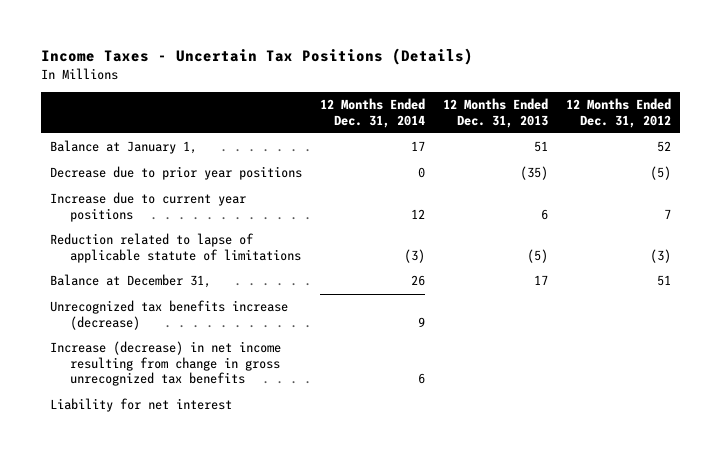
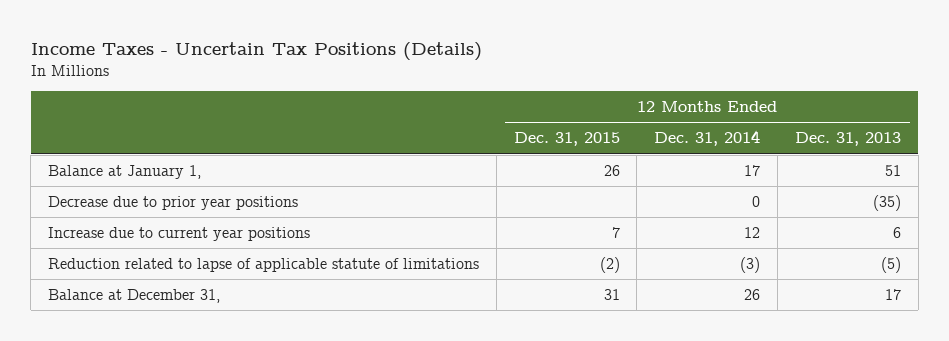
- | 12 Months Ended Dec. 31, 2014 | 12 Months Ended Dec. 31, 2013 | 12 Months Ended Dec. 31, 2012
+ | 12 Months Ended Dec. 31, 2015 | 12 Months Ended Dec. 31, 2014 | 12 Months Ended Dec. 31, 2013
- Unrecognized tax benefits increase (decrease) | 9 | |
- Increase (decrease) in net income resulting from change in gross unrecognized tax benefits | 6 | |
- Liability for net interest

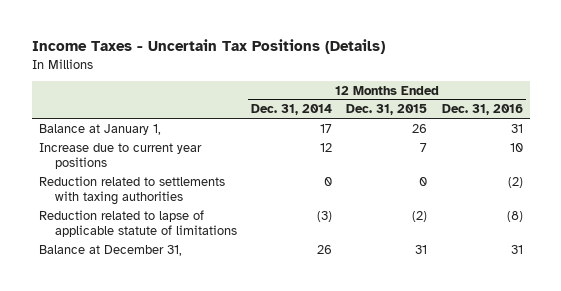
- | 12 Months Ended Dec. 31, 2015 | 12 Months Ended Dec. 31, 2014 | 12 Months Ended Dec. 31, 2013
+ | 12 Months Ended Dec. 31, 2014 | 12 Months Ended Dec. 31, 2015 | 12 Months Ended Dec. 31, 2016
- Decrease due to prior year positions | | 0 | (35)
+ Reduction related to settlements with taxing authorities | 0 | 0 | (2)

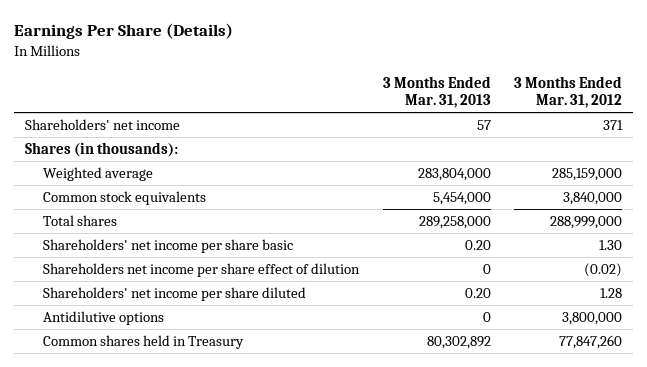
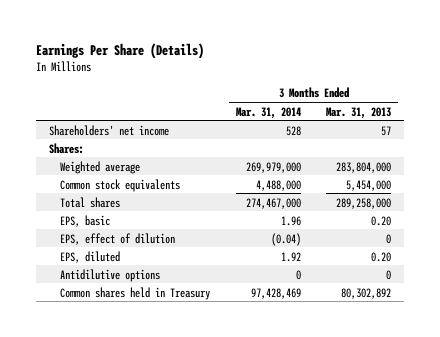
- | 3 Months Ended Mar. 31, 2013 | 3 Months Ended Mar. 31, 2012
+ | 3 Months Ended Mar. 31, 2014 | 3 Months Ended Mar. 31, 2013
- Shares (in thousands):
+ Shares:
- Shareholders' net income per share basic | 0.20 | 1.30
- Shareholders net income per share effect of dilution | 0 | (0.02)
- Shareholders' net income per share diluted | 0.20 | 1.28
+ EPS, basic | 1.96 | 0.20
+ EPS, effect of dilution | (0.04) | 0
+ EPS, diluted | 1.92 | 0.20

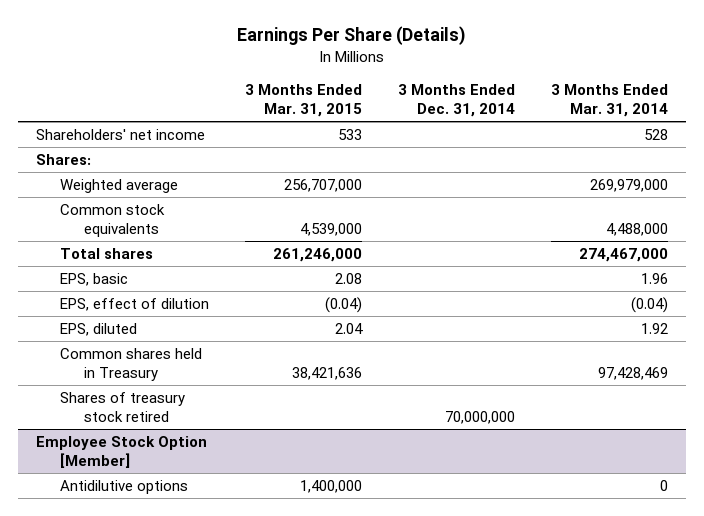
- | 3 Months Ended Mar. 31, 2014 | 3 Months Ended Mar. 31, 2013
+ | 3 Months Ended Mar. 31, 2015 | 3 Months Ended Dec. 31, 2014 | 3 Months Ended Mar. 31, 2014
- Antidilutive options | 0 | 0
+ Shares of treasury stock retired | | 70,000,000 |
+ Employee Stock Option [Member]
+ Antidilutive options | 1,400,000 | | 0

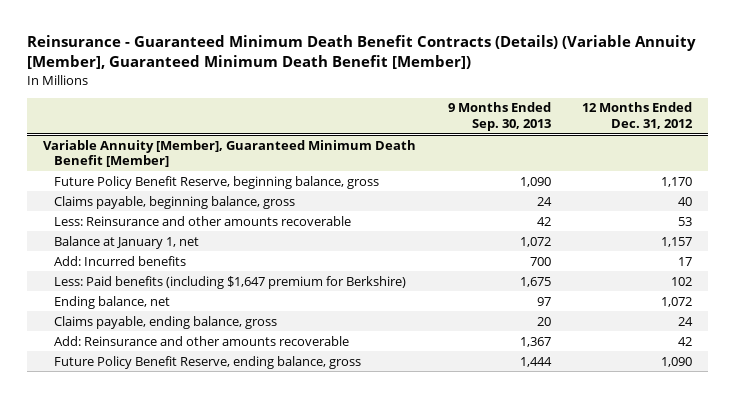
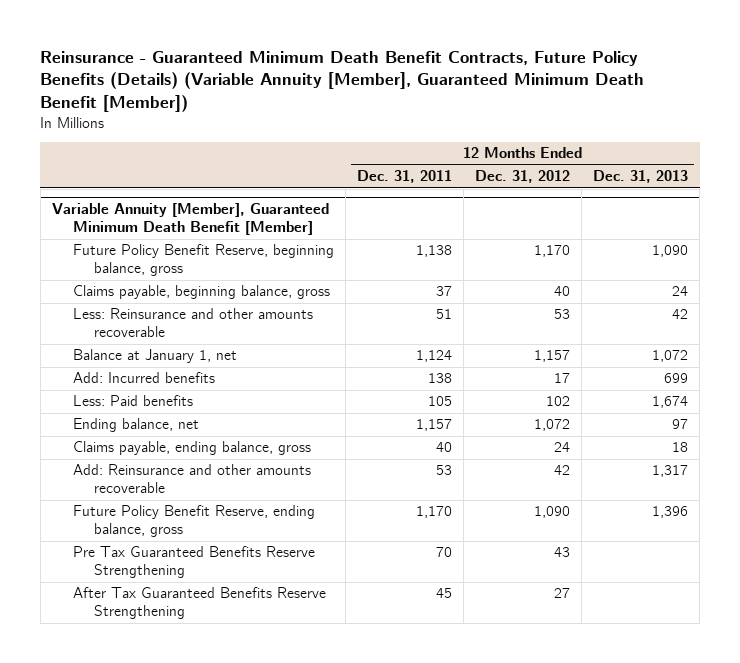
- Reinsurance - Guaranteed Minimum Death Benefit Contracts (Details) (Variable Annuity [Member], Guaranteed Minimum Death Benefit [Member])
+ Reinsurance - Guaranteed Minimum Death Benefit Contracts, Future Policy Benefits (Details) (Variable Annuity [Member], Guaranteed Minimum Death Benefit [Member])
- | 9 Months Ended Sep. 30, 2013 | 12 Months Ended Dec. 31, 2012
+ | 12 Months Ended Dec. 31, 2011 | 12 Months Ended Dec. 31, 2012 | 12 Months Ended Dec. 31, 2013
@ Variable Annuity [Member], Guaranteed Minimum Death Benefit [Member]
- Less: Paid benefits (including $1,647 premium for Berkshire) | 1,675 | 102
+ Less: Paid benefits | 105 | 102 | 1,674
+ Pre Tax Guaranteed Benefits Reserve Strengthening | 70 | 43 |
+ After Tax Guaranteed Benefits Reserve Strengthening | 45 | 27 |

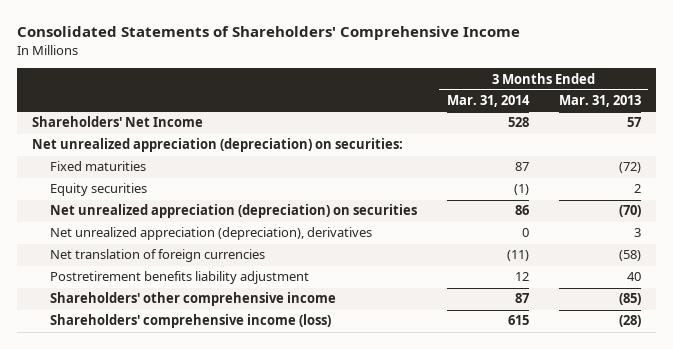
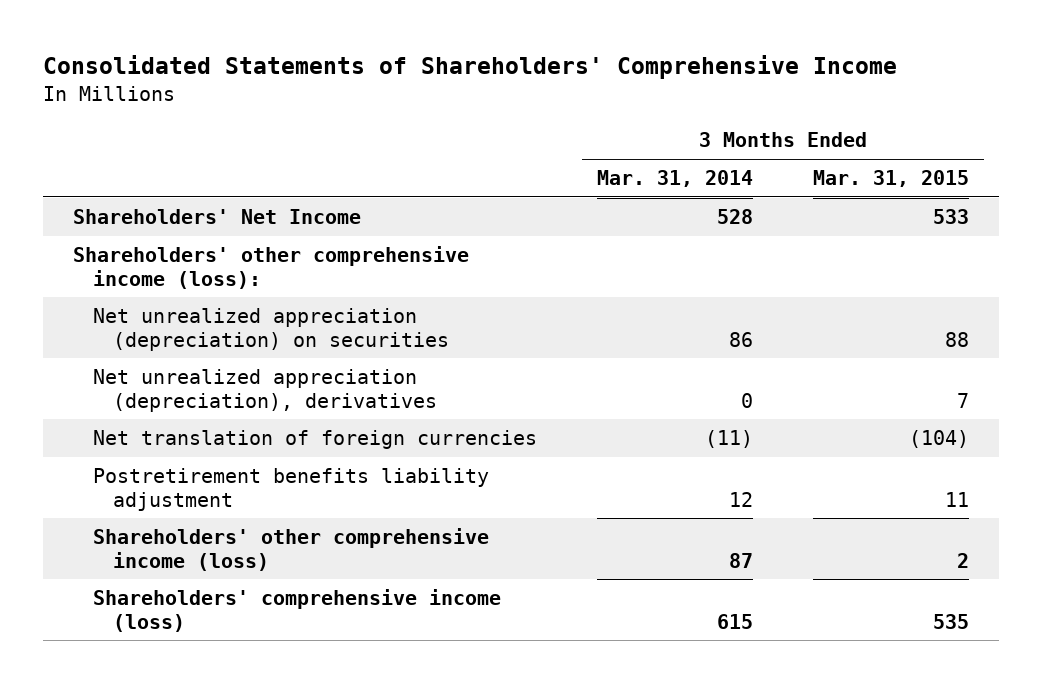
- | 3 Months Ended Mar. 31, 2014 | 3 Months Ended Mar. 31, 2013
+ | 3 Months Ended Mar. 31, 2014 | 3 Months Ended Mar. 31, 2015
- Net unrealized appreciation (depreciation) on securities:
- Fixed maturities | 87 | (72)
- Equity securities | (1) | 2
+ Shareholders' other comprehensive income (loss):
- Shareholders' other comprehensive income | 87 | (85)
+ Shareholders' other comprehensive income (loss) | 87 | 2

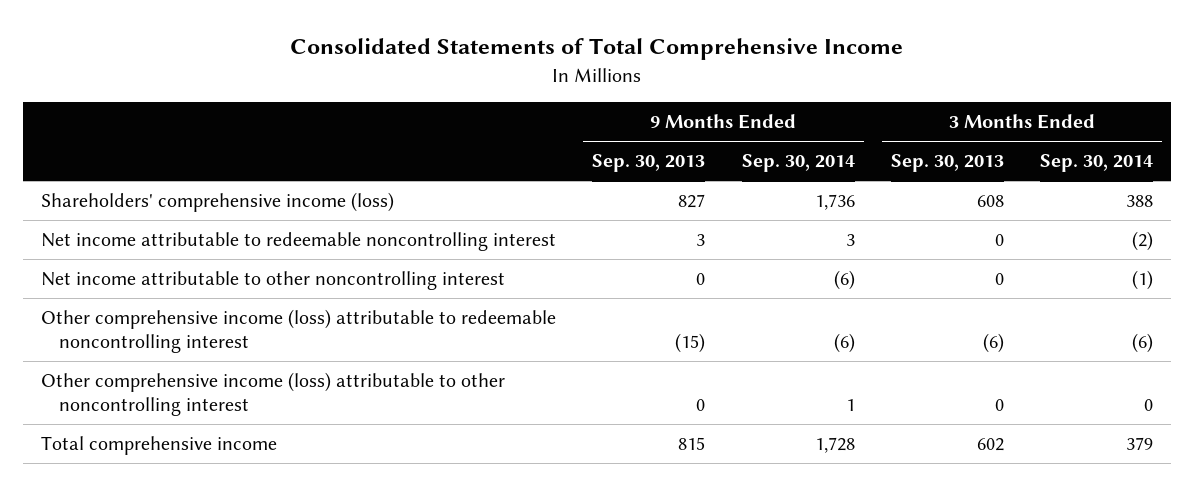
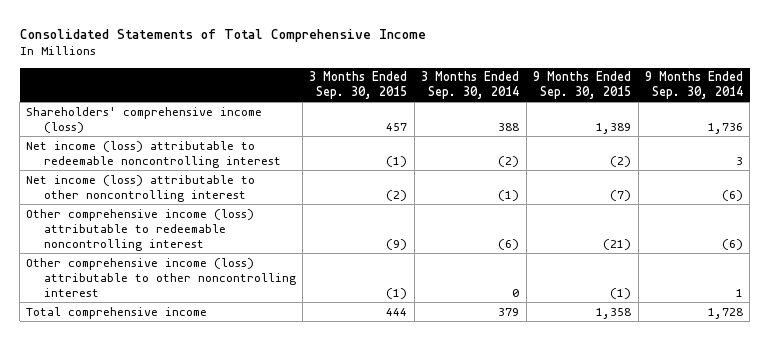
- | 9 Months Ended Sep. 30, 2013 | 9 Months Ended Sep. 30, 2014 | 3 Months Ended Sep. 30, 2013 | 3 Months Ended Sep. 30, 2014
+ | 3 Months Ended Sep. 30, 2015 | 3 Months Ended Sep. 30, 2014 | 9 Months Ended Sep. 30, 2015 | 9 Months Ended Sep. 30, 2014
- Net income attributable to redeemable noncontrolling interest | 3 | 3 | 0 | (2)
- Net income attributable to other noncontrolling interest | 0 | (6) | 0 | (1)
+ Net income (loss) attributable to redeemable noncontrolling interest | (1) | (2) | (2) | 3
+ Net income (loss) attributable to other noncontrolling interest | (2) | (1) | (7) | (6)

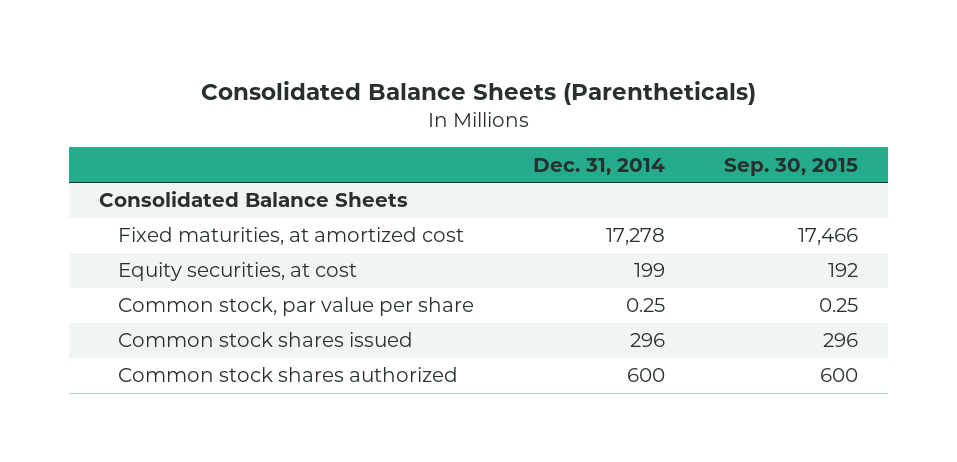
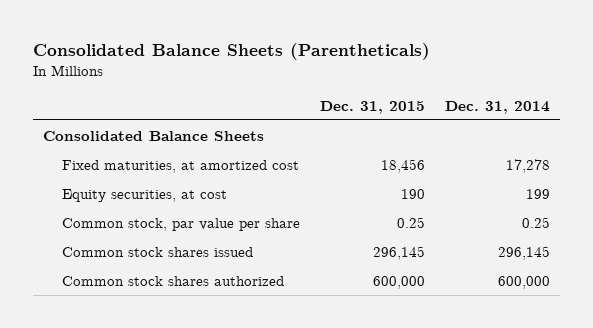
- | Dec. 31, 2014 | Sep. 30, 2015
+ | Dec. 31, 2015 | Dec. 31, 2014
- Common stock shares issued | 296 | 296
- Common stock shares authorized | 600 | 600
+ Common stock shares issued | 296,145 | 296,145
+ Common stock shares authorized | 600,000 | 600,000

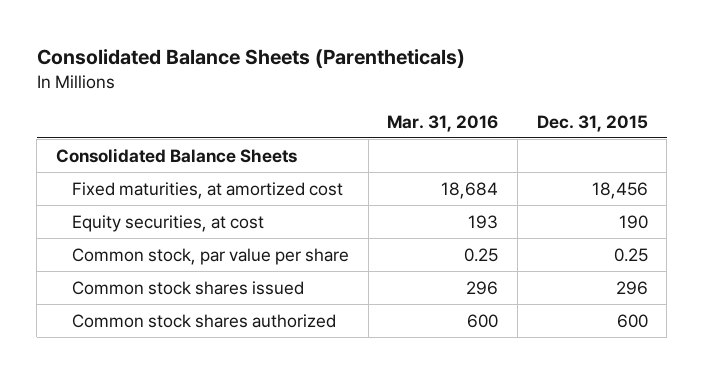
- | Dec. 31, 2015 | Dec. 31, 2014
+ | Mar. 31, 2016 | Dec. 31, 2015
- Common stock shares issued | 296,145 | 296,145
- Common stock shares authorized | 600,000 | 600,000
+ Common stock shares issued | 296 | 296
+ Common stock shares authorized | 600 | 600

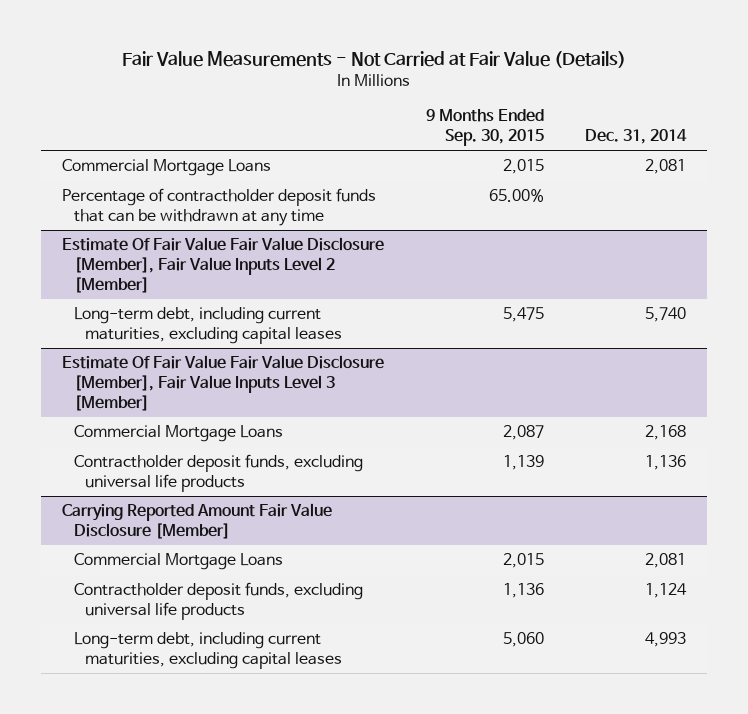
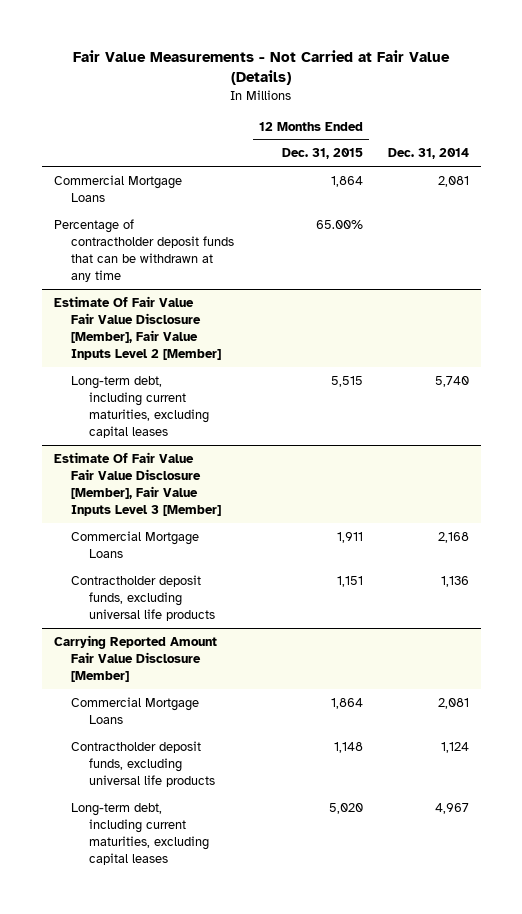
- | 9 Months Ended Sep. 30, 2015 | Dec. 31, 2014
+ | 12 Months Ended Dec. 31, 2015 | Dec. 31, 2014
@ Carrying Reported Amount Fair Value Disclosure [Member]
- Long-term debt, including current maturities, excluding capital leases | 5,060 | 4,993
+ Long-term debt, including current maturities, excluding capital leases | 5,020 | 4,967

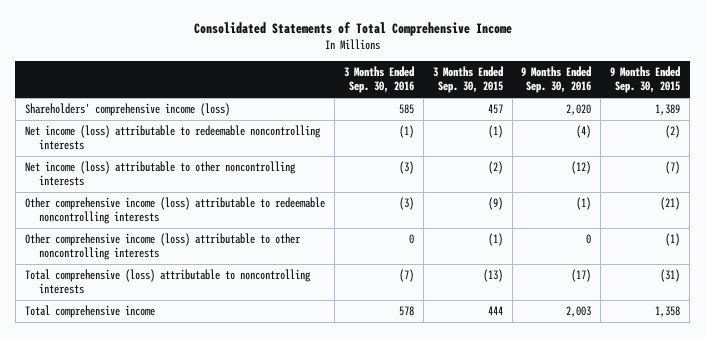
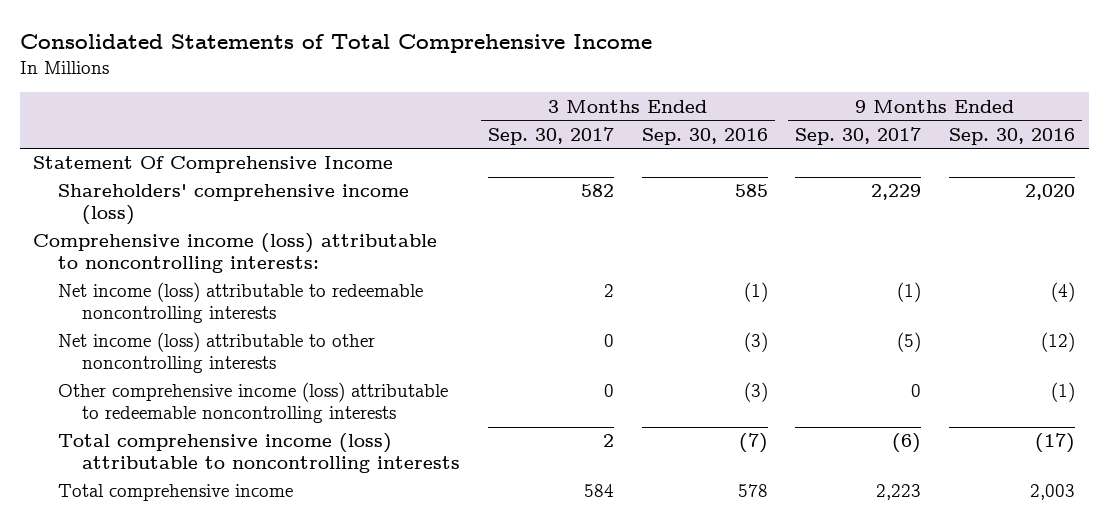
- | 3 Months Ended Sep. 30, 2016 | 3 Months Ended Sep. 30, 2015 | 9 Months Ended Sep. 30, 2016 | 9 Months Ended Sep. 30, 2015
+ | 3 Months Ended Sep. 30, 2017 | 3 Months Ended Sep. 30, 2016 | 9 Months Ended Sep. 30, 2017 | 9 Months Ended Sep. 30, 2016
+ Statement Of Comprehensive Income
+ Comprehensive income (loss) attributable to noncontrolling interests:
- Other comprehensive income (loss) attributable to other noncontrolling interests | 0 | (1) | 0 | (1)
- Total comprehensive (loss) attributable to noncontrolling interests | (7) | (13) | (17) | (31)
+ Total comprehensive income (loss) attributable to noncontrolling interests | 2 | (7) | (6) | (17)

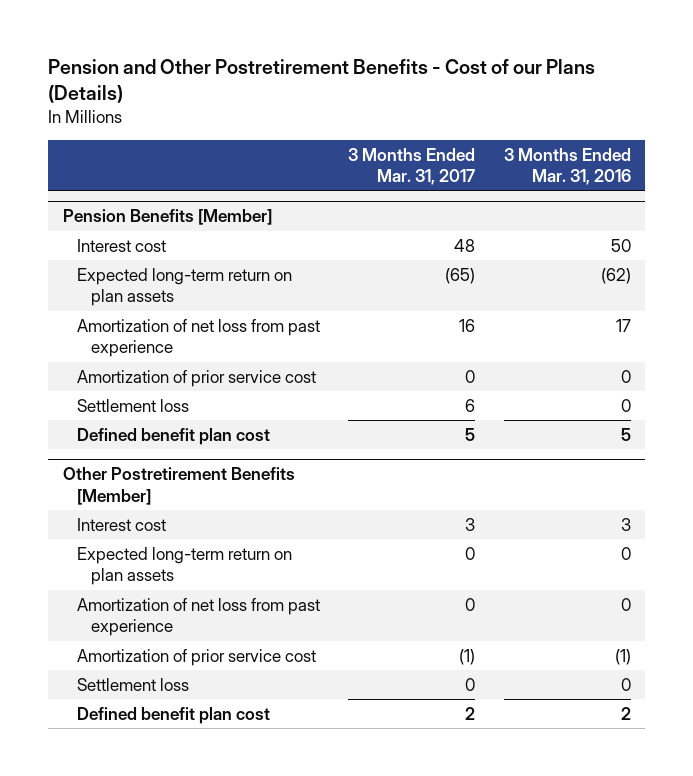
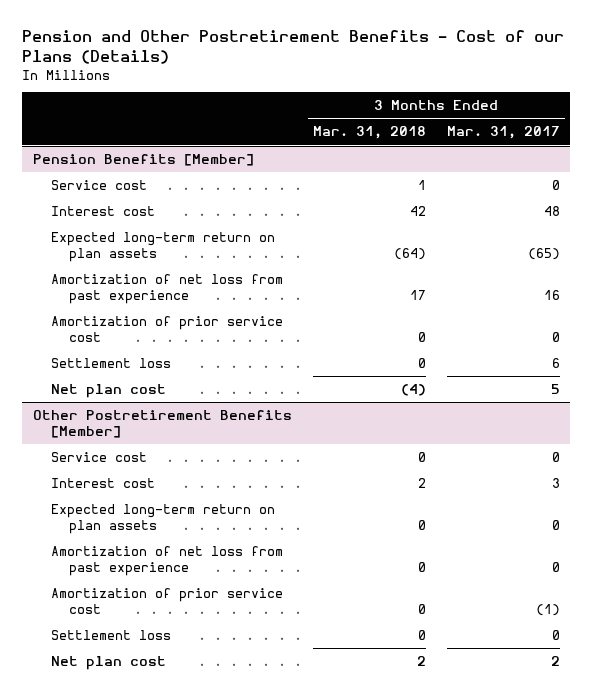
- | 3 Months Ended Mar. 31, 2017 | 3 Months Ended Mar. 31, 2016
+ | 3 Months Ended Mar. 31, 2018 | 3 Months Ended Mar. 31, 2017
@ Pension Benefits [Member]
+ Service cost | 1 | 0
- Defined benefit plan cost | 5 | 5
+ Net plan cost | (4) | 5
@ Other Postretirement Benefits [Member]
+ Service cost | 0 | 0
- Defined benefit plan cost | 2 | 2
+ Net plan cost | 2 | 2

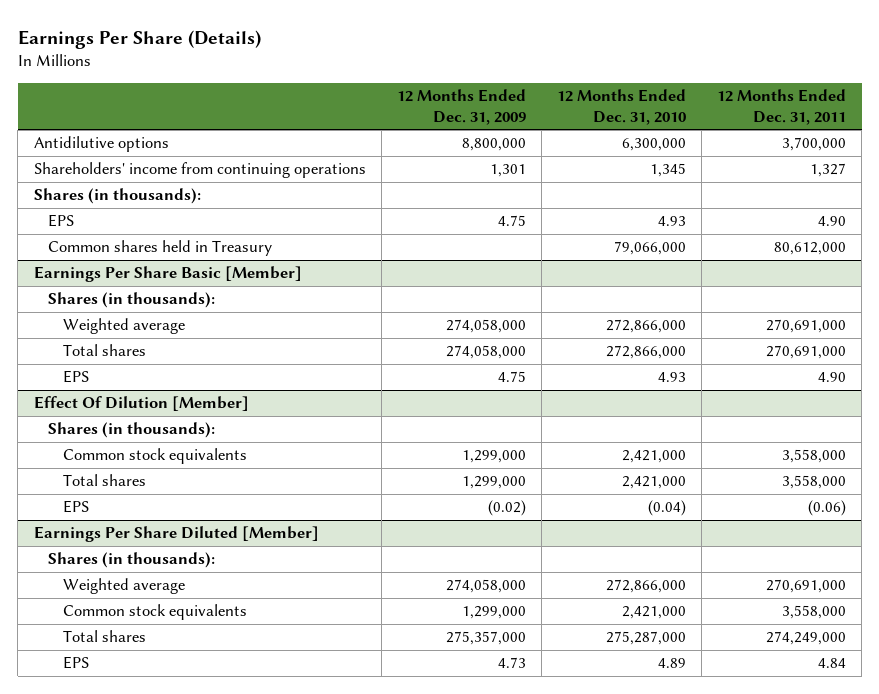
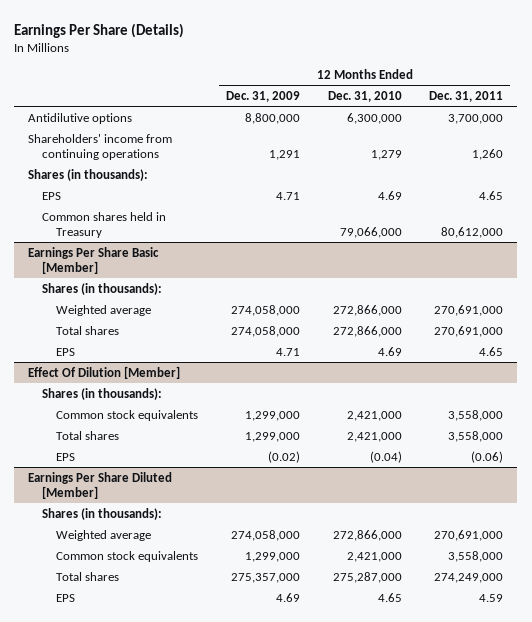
- Shareholders' income from continuing operations | 1,301 | 1,345 | 1,327
+ Shareholders' income from continuing operations | 1,291 | 1,279 | 1,260
- EPS | 4.75 | 4.93 | 4.90
+ EPS | 4.71 | 4.69 | 4.65
@ Earnings Per Share Basic [Member]
- EPS | 4.75 | 4.93 | 4.90
+ EPS | 4.71 | 4.69 | 4.65
@ Earnings Per Share Diluted [Member]
- EPS | 4.73 | 4.89 | 4.84
+ EPS | 4.69 | 4.65 | 4.59

